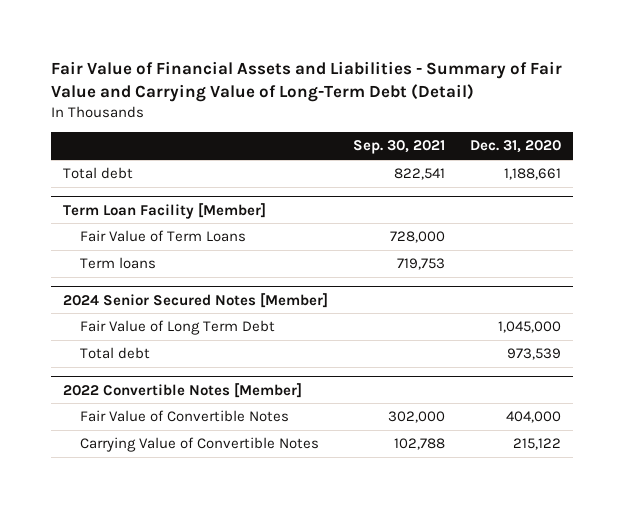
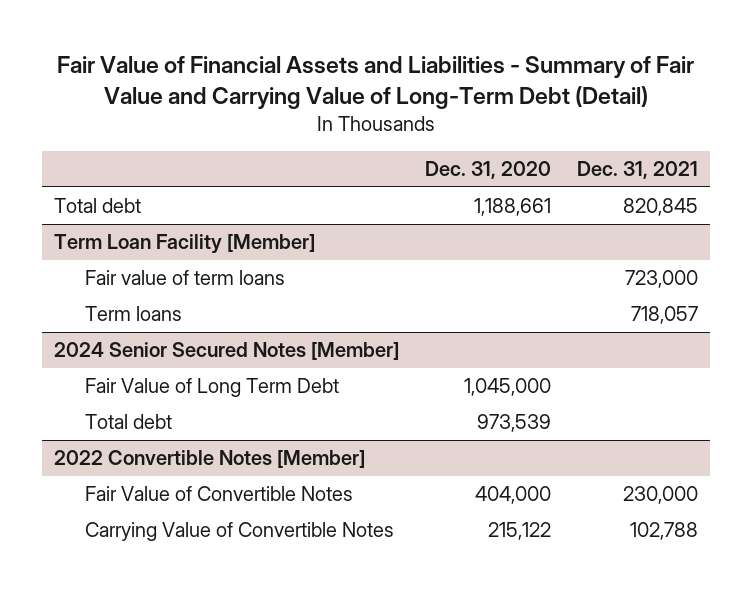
- | Sep. 30, 2021 | Dec. 31, 2020
+ | Dec. 31, 2020 | Dec. 31, 2021
@ Term Loan Facility [Member]
- Fair Value of Term Loans | 728,000 |
+ Fair value of term loans | | 723,000

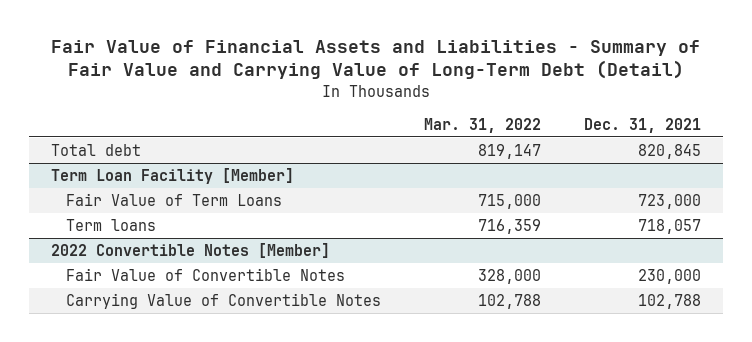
- | Dec. 31, 2020 | Dec. 31, 2021
+ | Mar. 31, 2022 | Dec. 31, 2021
@ Term Loan Facility [Member]
- Fair value of term loans | | 723,000
+ Fair Value of Term Loans | 715,000 | 723,000
- 2024 Senior Secured Notes [Member]
- Fair Value of Long Term Debt | 1,045,000 |
- Total debt | 973,539 |

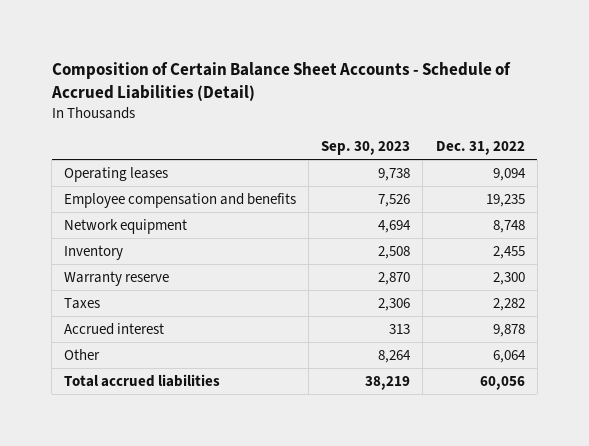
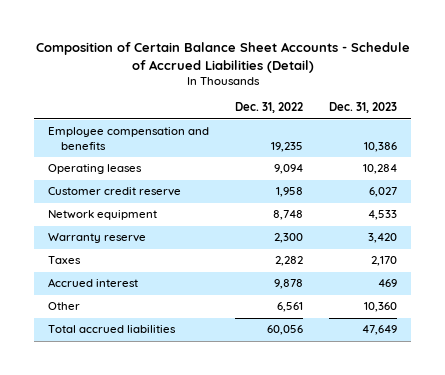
- | Sep. 30, 2023 | Dec. 31, 2022
+ | Dec. 31, 2022 | Dec. 31, 2023
moved down: Operating leases | 9,094 | 10,284
+ Customer credit reserve | 1,958 | 6,027
- Inventory | 2,508 | 2,455
- Other | 8,264 | 6,064
+ Other | 6,561 | 10,360

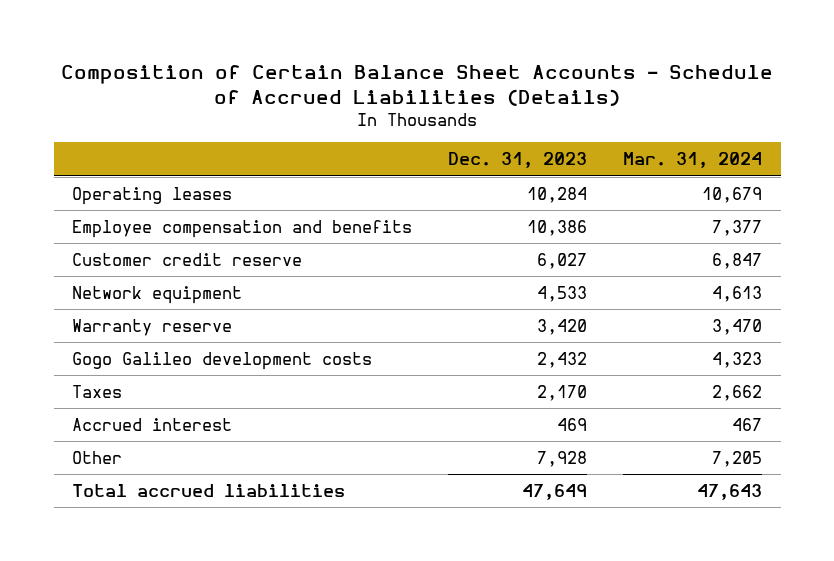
- Composition of Certain Balance Sheet Accounts - Schedule of Accrued Liabilities (Detail)
+ Composition of Certain Balance Sheet Accounts - Schedule of Accrued Liabilities (Details)
- | Dec. 31, 2022 | Dec. 31, 2023
+ | Dec. 31, 2023 | Mar. 31, 2024
moved down: Employee compensation and benefits | 10,386 | 7,377
+ Gogo Galileo development costs | 2,432 | 4,323
- Other | 6,561 | 10,360
+ Other | 7,928 | 7,205

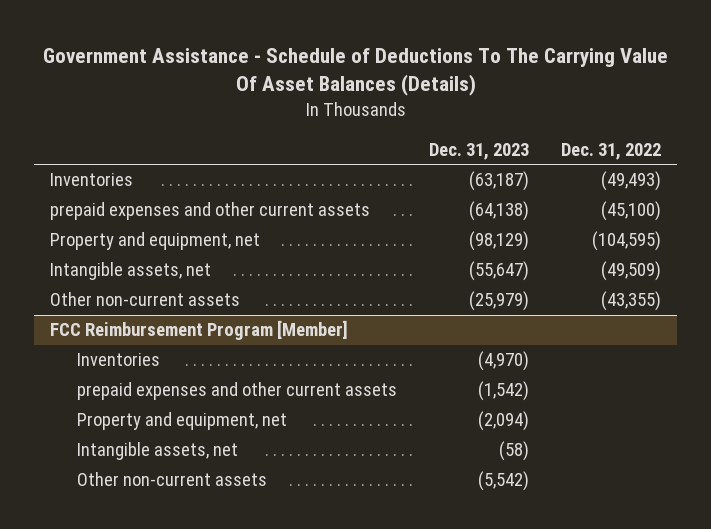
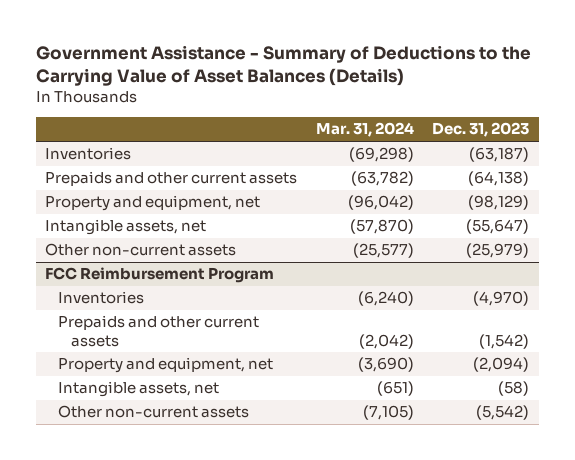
- Government Assistance - Schedule of Deductions To The Carrying Value Of Asset Balances (Details)
+ Government Assistance - Summary of Deductions to the Carrying Value of Asset Balances (Details)
- | Dec. 31, 2023 | Dec. 31, 2022
+ | Mar. 31, 2024 | Dec. 31, 2023
- prepaid expenses and other current assets | (64,138) | (45,100)
+ Prepaids and other current assets | (63,782) | (64,138)
- FCC Reimbursement Program [Member]
+ FCC Reimbursement Program
- prepaid expenses and other current assets | (1,542) |
+ Prepaids and other current assets | (2,042) | (1,542)

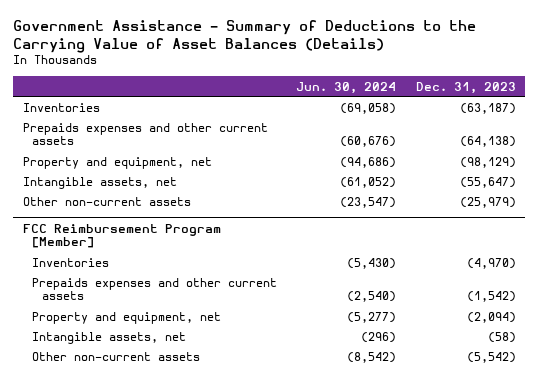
- | Mar. 31, 2024 | Dec. 31, 2023
+ | Jun. 30, 2024 | Dec. 31, 2023
- Prepaids and other current assets | (63,782) | (64,138)
+ Prepaids expenses and other current assets | (60,676) | (64,138)
- FCC Reimbursement Program
+ FCC Reimbursement Program [Member]
- Prepaids and other current assets | (2,042) | (1,542)
+ Prepaids expenses and other current assets | (2,540) | (1,542)

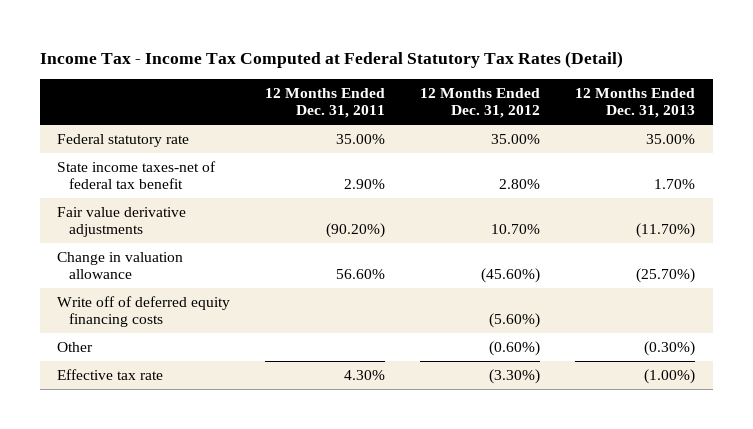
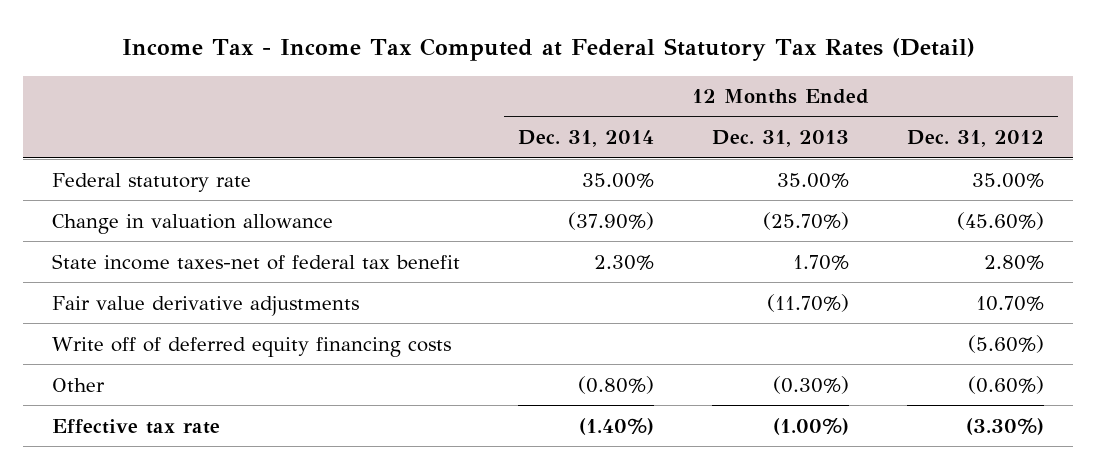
- | 12 Months Ended Dec. 31, 2011 | 12 Months Ended Dec. 31, 2012 | 12 Months Ended Dec. 31, 2013
+ | 12 Months Ended Dec. 31, 2014 | 12 Months Ended Dec. 31, 2013 | 12 Months Ended Dec. 31, 2012
moved up: Change in valuation allowance | (37.90%) | (25.70%) | (45.60%)

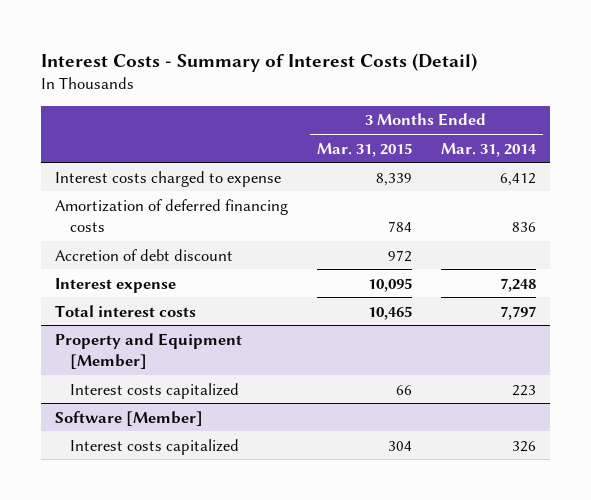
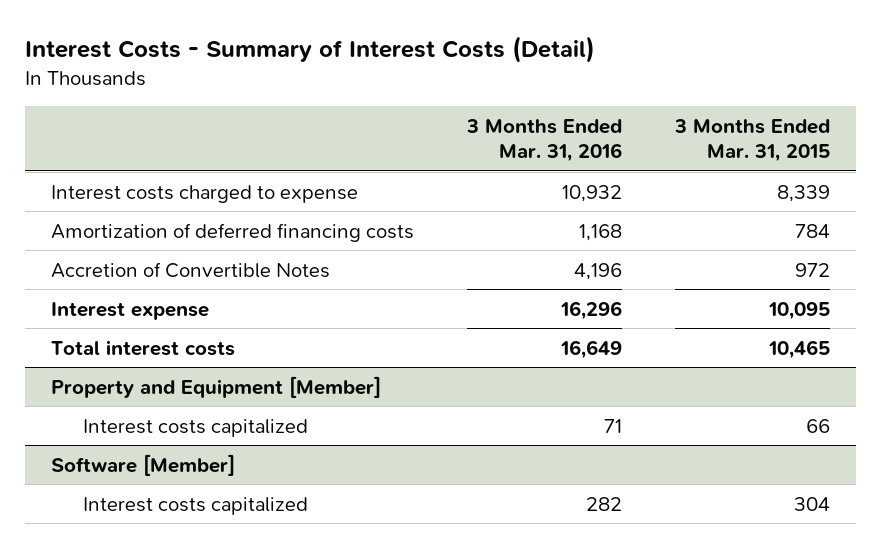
- | 3 Months Ended Mar. 31, 2015 | 3 Months Ended Mar. 31, 2014
+ | 3 Months Ended Mar. 31, 2016 | 3 Months Ended Mar. 31, 2015
- Accretion of debt discount | 972 |
+ Accretion of Convertible Notes | 4,196 | 972

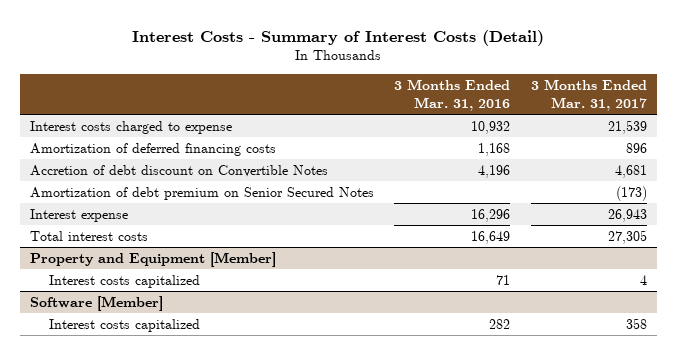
- | 3 Months Ended Mar. 31, 2016 | 3 Months Ended Mar. 31, 2015
+ | 3 Months Ended Mar. 31, 2016 | 3 Months Ended Mar. 31, 2017
- Accretion of Convertible Notes | 4,196 | 972
+ Accretion of debt discount on Convertible Notes | 4,196 | 4,681
+ Amortization of debt premium on Senior Secured Notes | | (173)

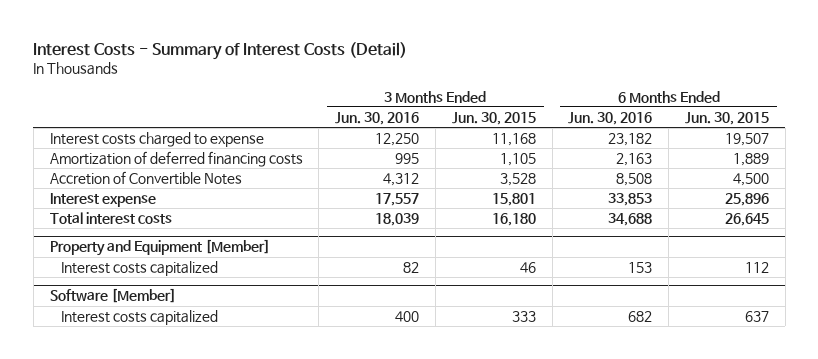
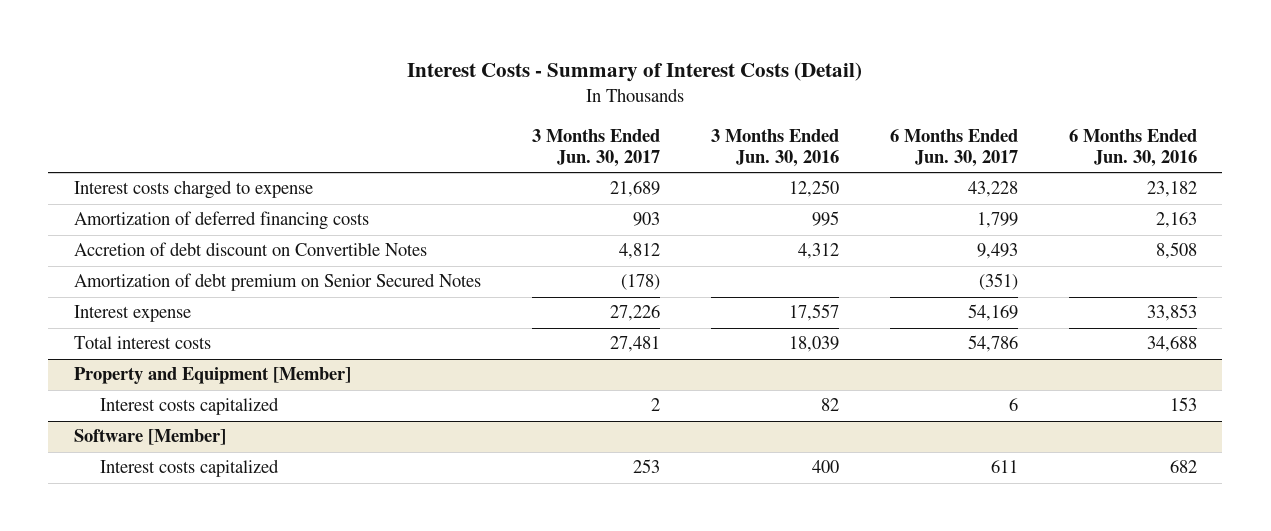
- | 3 Months Ended Jun. 30, 2016 | 3 Months Ended Jun. 30, 2015 | 6 Months Ended Jun. 30, 2016 | 6 Months Ended Jun. 30, 2015
+ | 3 Months Ended Jun. 30, 2017 | 3 Months Ended Jun. 30, 2016 | 6 Months Ended Jun. 30, 2017 | 6 Months Ended Jun. 30, 2016
- Accretion of Convertible Notes | 4,312 | 3,528 | 8,508 | 4,500
+ Accretion of debt discount on Convertible Notes | 4,812 | 4,312 | 9,493 | 8,508
+ Amortization of debt premium on Senior Secured Notes | (178) | | (351) |

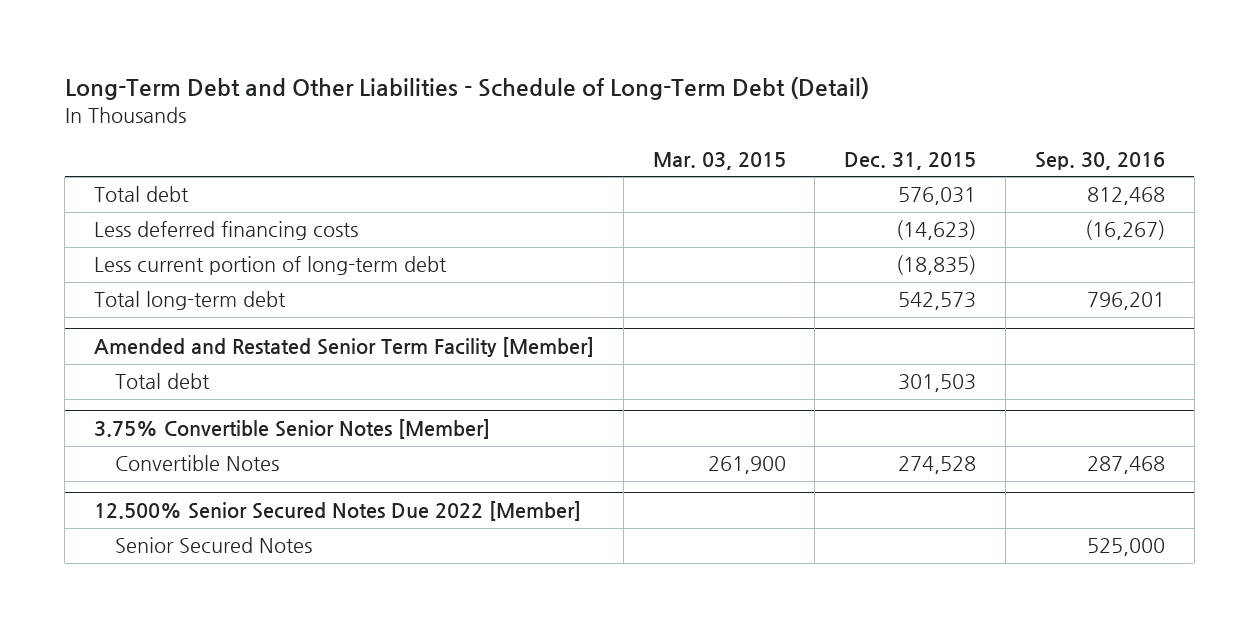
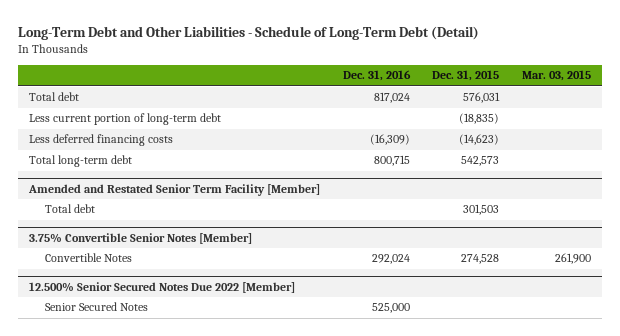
- | Mar. 03, 2015 | Dec. 31, 2015 | Sep. 30, 2016
+ | Dec. 31, 2016 | Dec. 31, 2015 | Mar. 03, 2015
moved down: Less deferred financing costs | (16,309) | (14,623) |

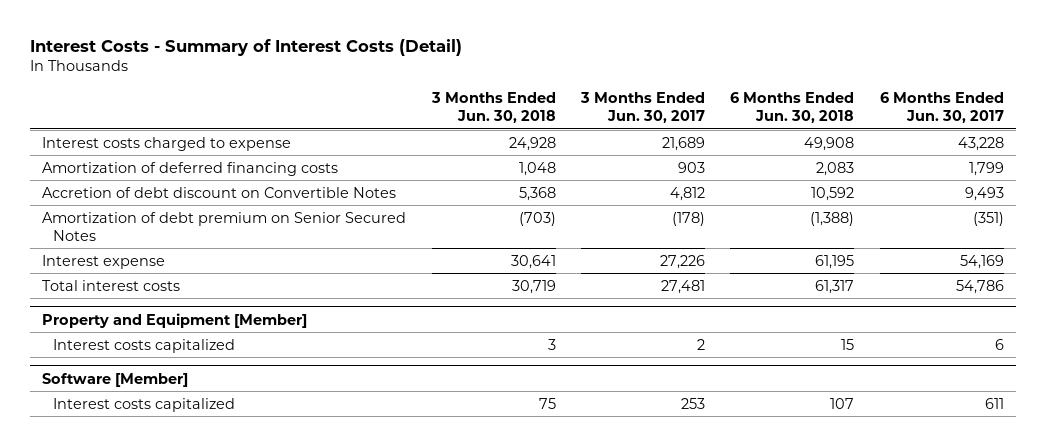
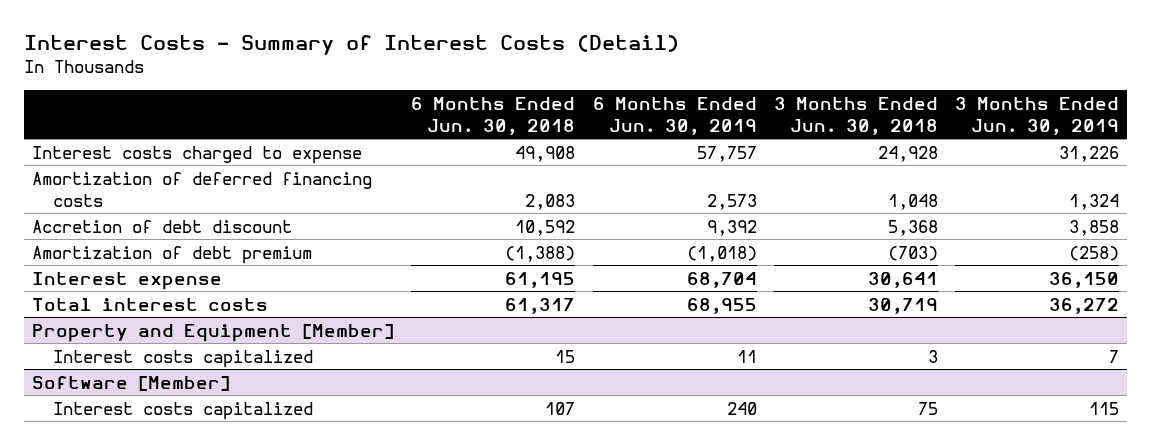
- | 3 Months Ended Jun. 30, 2018 | 3 Months Ended Jun. 30, 2017 | 6 Months Ended Jun. 30, 2018 | 6 Months Ended Jun. 30, 2017
+ | 6 Months Ended Jun. 30, 2018 | 6 Months Ended Jun. 30, 2019 | 3 Months Ended Jun. 30, 2018 | 3 Months Ended Jun. 30, 2019
- Accretion of debt discount on Convertible Notes | 5,368 | 4,812 | 10,592 | 9,493
- Amortization of debt premium on Senior Secured Notes | (703) | (178) | (1,388) | (351)
+ Accretion of debt discount | 10,592 | 9,392 | 5,368 | 3,858
+ Amortization of debt premium | (1,388) | (1,018) | (703) | (258)

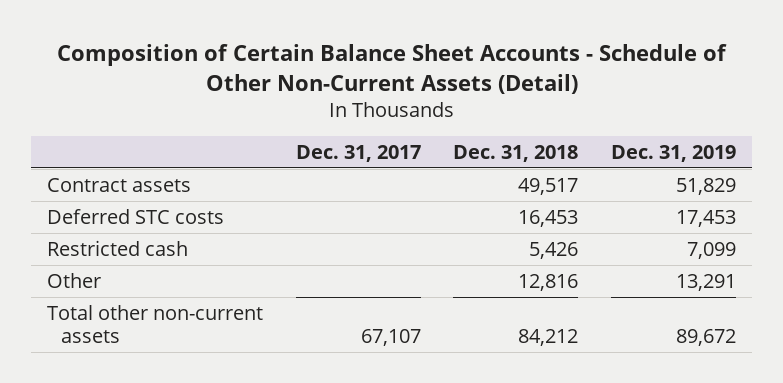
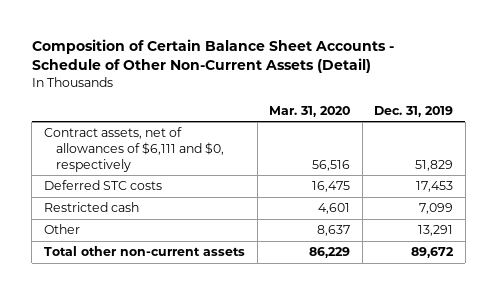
- | Dec. 31, 2017 | Dec. 31, 2018 | Dec. 31, 2019
+ | Mar. 31, 2020 | Dec. 31, 2019
- Contract assets | | 49,517 | 51,829
+ Contract assets, net of allowances of $6,111 and $0, respectively | 56,516 | 51,829

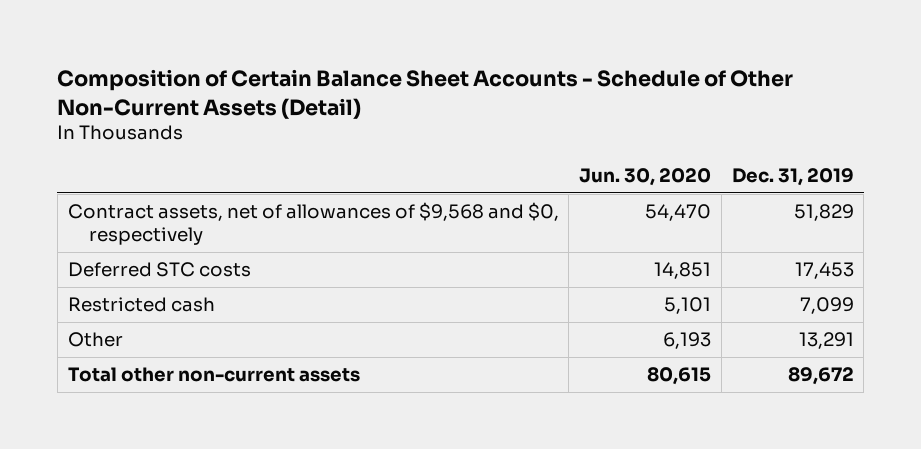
- | Mar. 31, 2020 | Dec. 31, 2019
+ | Jun. 30, 2020 | Dec. 31, 2019
- Contract assets, net of allowances of $6,111 and $0, respectively | 56,516 | 51,829
+ Contract assets, net of allowances of $9,568 and $0, respectively | 54,470 | 51,829

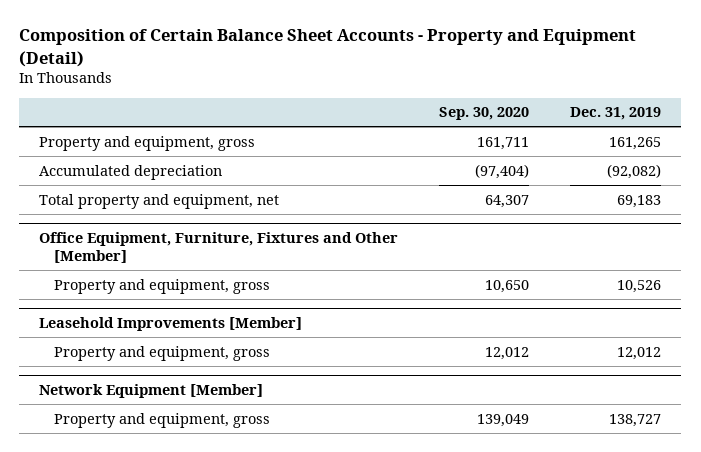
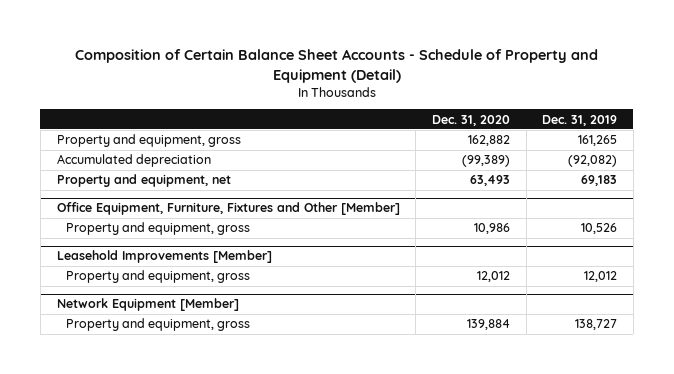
- Composition of Certain Balance Sheet Accounts - Property and Equipment (Detail)
+ Composition of Certain Balance Sheet Accounts - Schedule of Property and Equipment (Detail)
- | Sep. 30, 2020 | Dec. 31, 2019
+ | Dec. 31, 2020 | Dec. 31, 2019
- Total property and equipment, net | 64,307 | 69,183
+ Property and equipment, net | 63,493 | 69,183

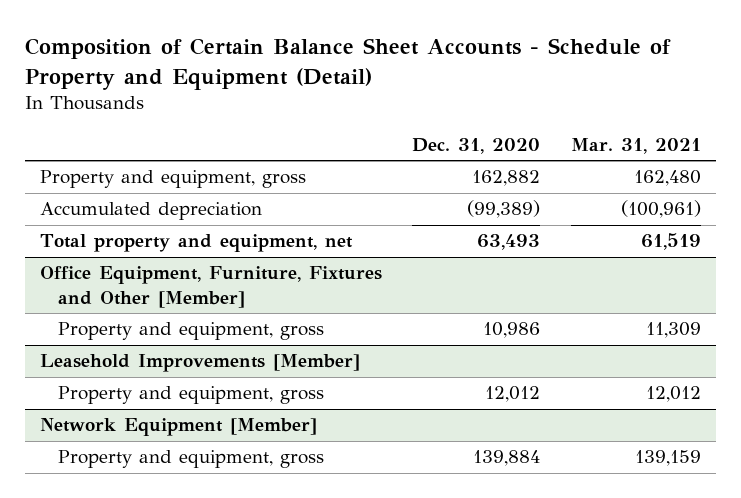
- | Dec. 31, 2020 | Dec. 31, 2019
+ | Dec. 31, 2020 | Mar. 31, 2021
- Property and equipment, net | 63,493 | 69,183
+ Total property and equipment, net | 63,493 | 61,519

